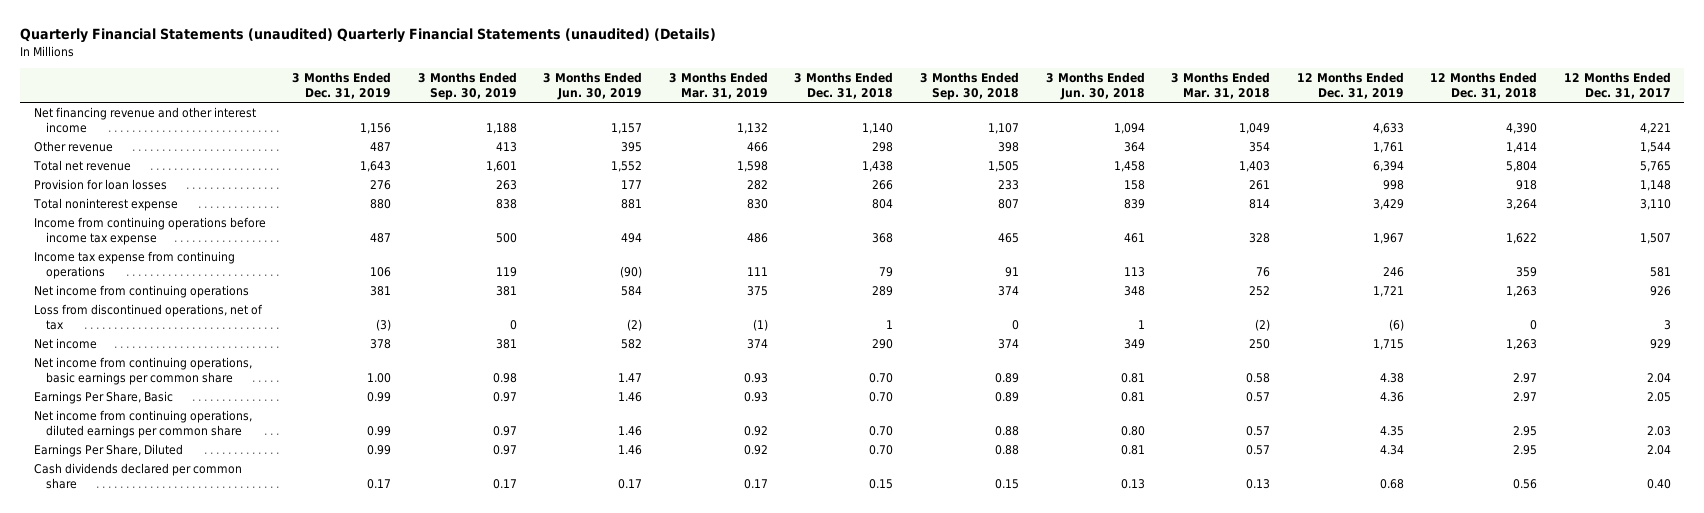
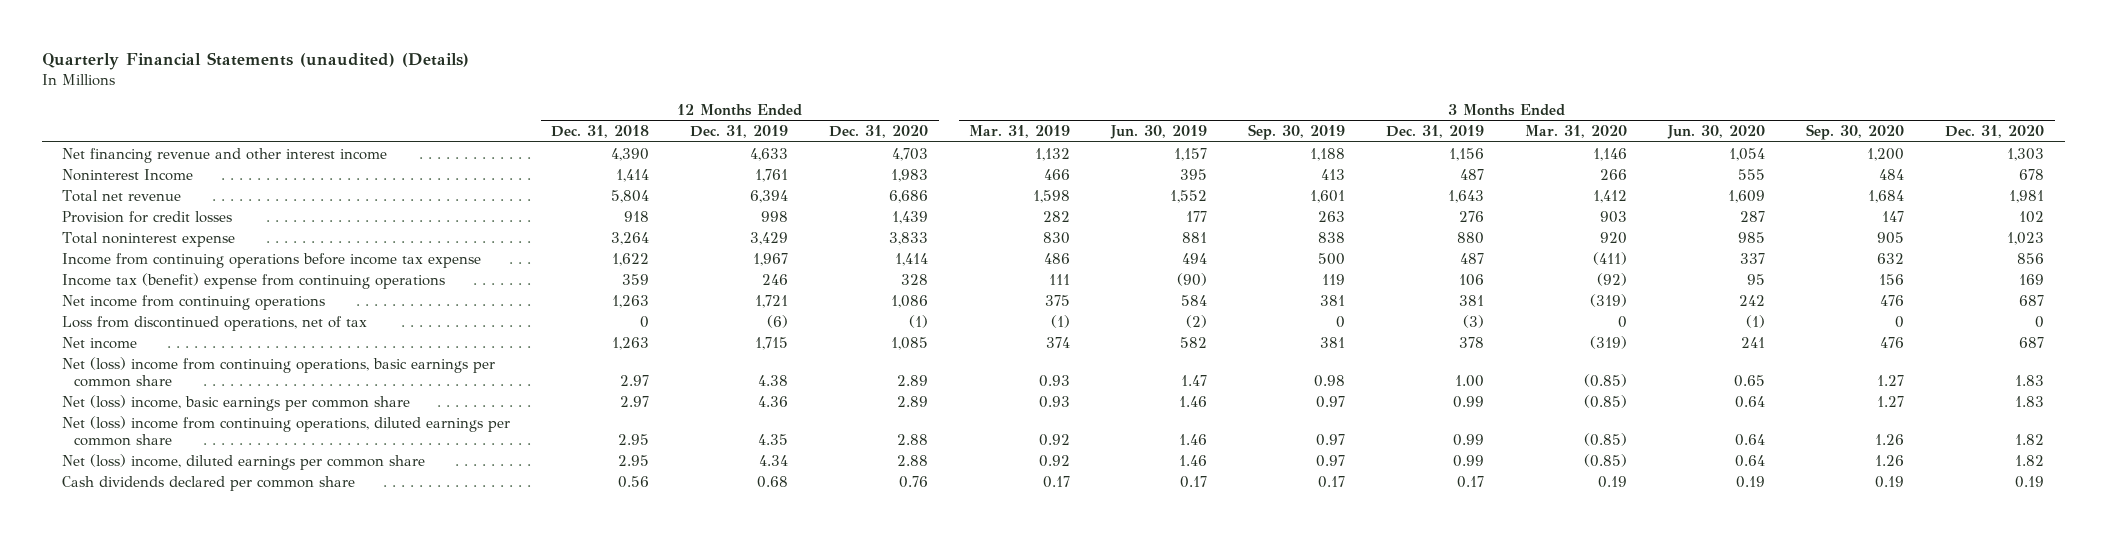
- Quarterly Financial Statements (unaudited) Quarterly Financial Statements (unaudited) (Details)
+ Quarterly Financial Statements (unaudited) (Details)
- | 3 Months Ended Dec. 31, 2019 | 3 Months Ended Sep. 30, 2019 | 3 Months Ended Jun. 30, 2019 | 3 Months Ended Mar. 31, 2019 | 3 Months Ended Dec. 31, 2018 | 3 Months Ended Sep. 30, 2018 | 3 Months Ended Jun. 30, 2018 | 3 Months Ended Mar. 31, 2018 | 12 Months Ended Dec. 31, 2019 | 12 Months Ended Dec. 31, 2018 | 12 Months Ended Dec. 31, 2017
+ | 12 Months Ended Dec. 31, 2018 | 12 Months Ended Dec. 31, 2019 | 12 Months Ended Dec. 31, 2020 | 3 Months Ended Mar. 31, 2019 | 3 Months Ended Jun. 30, 2019 | 3 Months Ended Sep. 30, 2019 | 3 Months Ended Dec. 31, 2019 | 3 Months Ended Mar. 31, 2020 | 3 Months Ended Jun. 30, 2020 | 3 Months Ended Sep. 30, 2020 | 3 Months Ended Dec. 31, 2020
- Other revenue | 487 | 413 | 395 | 466 | 298 | 398 | 364 | 354 | 1,761 | 1,414 | 1,544
+ Noninterest Income | 1,414 | 1,761 | 1,983 | 466 | 395 | 413 | 487 | 266 | 555 | 484 | 678
- Provision for loan losses | 276 | 263 | 177 | 282 | 266 | 233 | 158 | 261 | 998 | 918 | 1,148
+ Provision for credit losses | 918 | 998 | 1,439 | 282 | 177 | 263 | 276 | 903 | 287 | 147 | 102
- Income tax expense from continuing operations | 106 | 119 | (90) | 111 | 79 | 91 | 113 | 76 | 246 | 359 | 581
+ Income tax (benefit) expense from continuing operations | 359 | 246 | 328 | 111 | (90) | 119 | 106 | (92) | 95 | 156 | 169
- Net income from continuing operations, basic earnings per common share | 1.00 | 0.98 | 1.47 | 0.93 | 0.70 | 0.89 | 0.81 | 0.58 | 4.38 | 2.97 | 2.04
- Earnings Per Share, Basic | 0.99 | 0.97 | 1.46 | 0.93 | 0.70 | 0.89 | 0.81 | 0.57 | 4.36 | 2.97 | 2.05
- Net income from continuing operations, diluted earnings per common share | 0.99 | 0.97 | 1.46 | 0.92 | 0.70 | 0.88 | 0.80 | 0.57 | 4.35 | 2.95 | 2.03
- Earnings Per Share, Diluted | 0.99 | 0.97 | 1.46 | 0.92 | 0.70 | 0.88 | 0.81 | 0.57 | 4.34 | 2.95 | 2.04
+ Net (loss) income from continuing operations, basic earnings per common share | 2.97 | 4.38 | 2.89 | 0.93 | 1.47 | 0.98 | 1.00 | (0.85) | 0.65 | 1.27 | 1.83
+ Net (loss) income, basic earnings per common share | 2.97 | 4.36 | 2.89 | 0.93 | 1.46 | 0.97 | 0.99 | (0.85) | 0.64 | 1.27 | 1.83
+ Net (loss) income from continuing operations, diluted earnings per common share | 2.95 | 4.35 | 2.88 | 0.92 | 1.46 | 0.97 | 0.99 | (0.85) | 0.64 | 1.26 | 1.82
+ Net (loss) income, diluted earnings per common share | 2.95 | 4.34 | 2.88 | 0.92 | 1.46 | 0.97 | 0.99 | (0.85) | 0.64 | 1.26 | 1.82

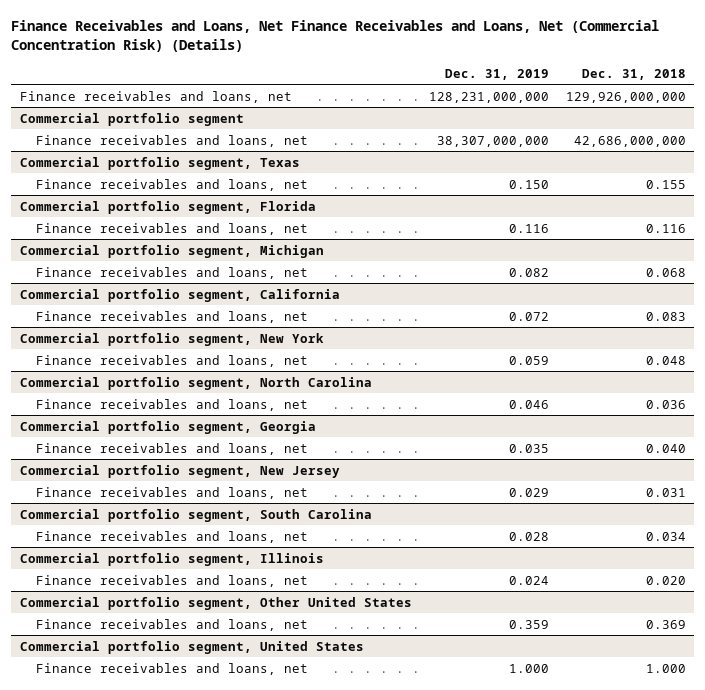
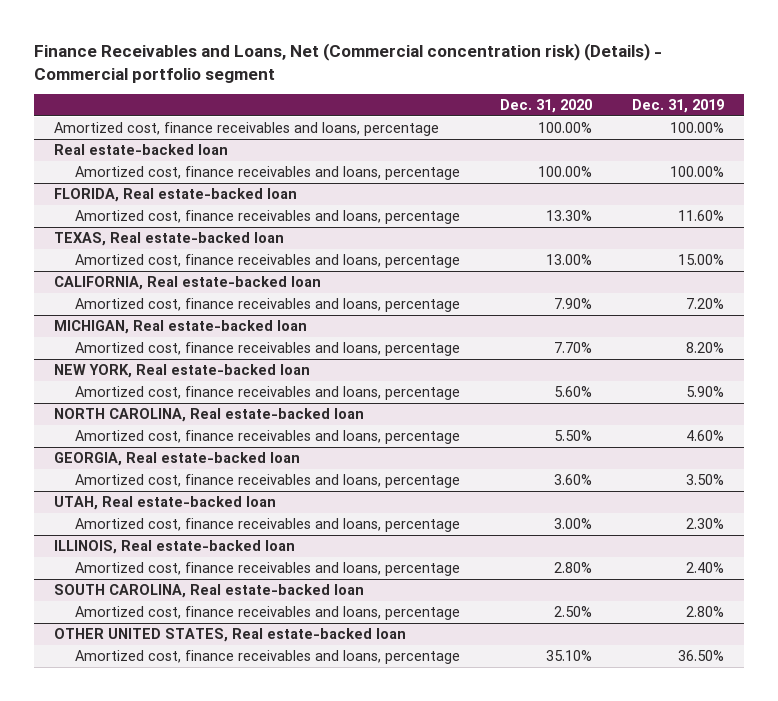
- Finance Receivables and Loans, Net Finance Receivables and Loans, Net (Commercial Concentration Risk) (Details)
+ Finance Receivables and Loans, Net (Commercial concentration risk) (Details) - Commercial portfolio segment
- | Dec. 31, 2019 | Dec. 31, 2018
+ | Dec. 31, 2020 | Dec. 31, 2019
- Finance receivables and loans, net | 128,231,000,000 | 129,926,000,000
- Commercial portfolio segment
- Finance receivables and loans, net | 38,307,000,000 | 42,686,000,000
- Commercial portfolio segment, Texas
- Finance receivables and loans, net | 0.150 | 0.155
- Commercial portfolio segment, Florida
- Finance receivables and loans, net | 0.116 | 0.116
- Commercial portfolio segment, Michigan
- Finance receivables and loans, net | 0.082 | 0.068
- Commercial portfolio segment, California
- Finance receivables and loans, net | 0.072 | 0.083
- Commercial portfolio segment, New York
- Finance receivables and loans, net | 0.059 | 0.048
- Commercial portfolio segment, North Carolina
- Finance receivables and loans, net | 0.046 | 0.036
- Commercial portfolio segment, Georgia
- Finance receivables and loans, net | 0.035 | 0.040
- Commercial portfolio segment, New Jersey
- Finance receivables and loans, net | 0.029 | 0.031
- Commercial portfolio segment, South Carolina
- Finance receivables and loans, net | 0.028 | 0.034
- Commercial portfolio segment, Illinois
- Finance receivables and loans, net | 0.024 | 0.020
- Commercial portfolio segment, Other United States
- Finance receivables and loans, net | 0.359 | 0.369
- Commercial portfolio segment, United States
- Finance receivables and loans, net | 1.000 | 1.000
+ Amortized cost, finance receivables and loans, percentage | 100.00% | 100.00%
+ Real estate-backed loan
+ Amortized cost, finance receivables and loans, percentage | 100.00% | 100.00%
+ FLORIDA, Real estate-backed loan
+ Amortized cost, finance receivables and loans, percentage | 13.30% | 11.60%
+ TEXAS, Real estate-backed loan
+ Amortized cost, finance receivables and loans, percentage | 13.00% | 15.00%
+ CALIFORNIA, Real estate-backed loan
+ Amortized cost, finance receivables and loans, percentage | 7.90% | 7.20%
+ MICHIGAN, Real estate-backed loan
+ Amortized cost, finance receivables and loans, percentage | 7.70% | 8.20%
+ NEW YORK, Real estate-backed loan
+ Amortized cost, finance receivables and loans, percentage | 5.60% | 5.90%
+ NORTH CAROLINA, Real estate-backed loan
+ Amortized cost, finance receivables and loans, percentage | 5.50% | 4.60%
+ GEORGIA, Real estate-backed loan
+ Amortized cost, finance receivables and loans, percentage | 3.60% | 3.50%
+ UTAH, Real estate-backed loan
+ Amortized cost, finance receivables and loans, percentage | 3.00% | 2.30%
+ ILLINOIS, Real estate-backed loan
+ Amortized cost, finance receivables and loans, percentage | 2.80% | 2.40%
+ SOUTH CAROLINA, Real estate-backed loan
+ Amortized cost, finance receivables and loans, percentage | 2.50% | 2.80%
+ OTHER UNITED STATES, Real estate-backed loan
+ Amortized cost, finance receivables and loans, percentage | 35.10% | 36.50%

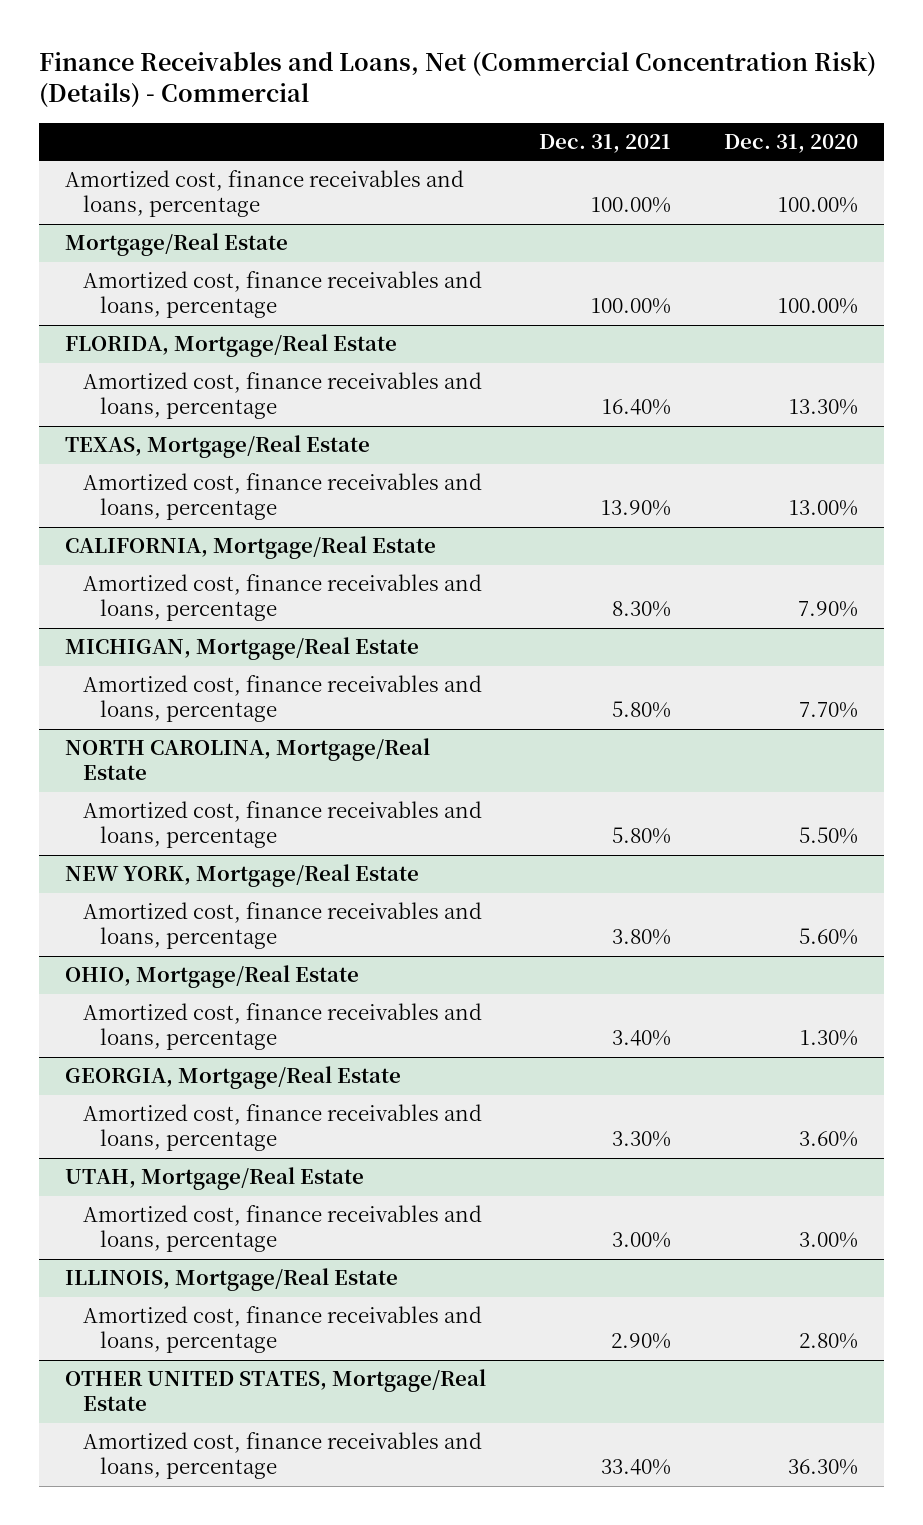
- Finance Receivables and Loans, Net (Commercial concentration risk) (Details) - Commercial portfolio segment
+ Finance Receivables and Loans, Net (Commercial Concentration Risk) (Details) - Commercial
- | Dec. 31, 2020 | Dec. 31, 2019
+ | Dec. 31, 2021 | Dec. 31, 2020
- Real estate-backed loan
+ Mortgage/Real Estate
- FLORIDA, Real estate-backed loan
+ FLORIDA, Mortgage/Real Estate
- TEXAS, Real estate-backed loan
+ TEXAS, Mortgage/Real Estate
- CALIFORNIA, Real estate-backed loan
+ CALIFORNIA, Mortgage/Real Estate
- MICHIGAN, Real estate-backed loan
+ MICHIGAN, Mortgage/Real Estate
- NEW YORK, Real estate-backed loan
- Amortized cost, finance receivables and loans, percentage | 5.60% | 5.90%
- NORTH CAROLINA, Real estate-backed loan
+ NORTH CAROLINA, Mortgage/Real Estate
- GEORGIA, Real estate-backed loan
+ NEW YORK, Mortgage/Real Estate
+ Amortized cost, finance receivables and loans, percentage | 3.80% | 5.60%
+ OHIO, Mortgage/Real Estate
+ Amortized cost, finance receivables and loans, percentage | 3.40% | 1.30%
+ GEORGIA, Mortgage/Real Estate
- UTAH, Real estate-backed loan
+ UTAH, Mortgage/Real Estate
- ILLINOIS, Real estate-backed loan
+ ILLINOIS, Mortgage/Real Estate
- SOUTH CAROLINA, Real estate-backed loan
- Amortized cost, finance receivables and loans, percentage | 2.50% | 2.80%
- OTHER UNITED STATES, Real estate-backed loan
- Amortized cost, finance receivables and loans, percentage | 35.10% | 36.50%
+ OTHER UNITED STATES, Mortgage/Real Estate
+ Amortized cost, finance receivables and loans, percentage | 33.40% | 36.30%

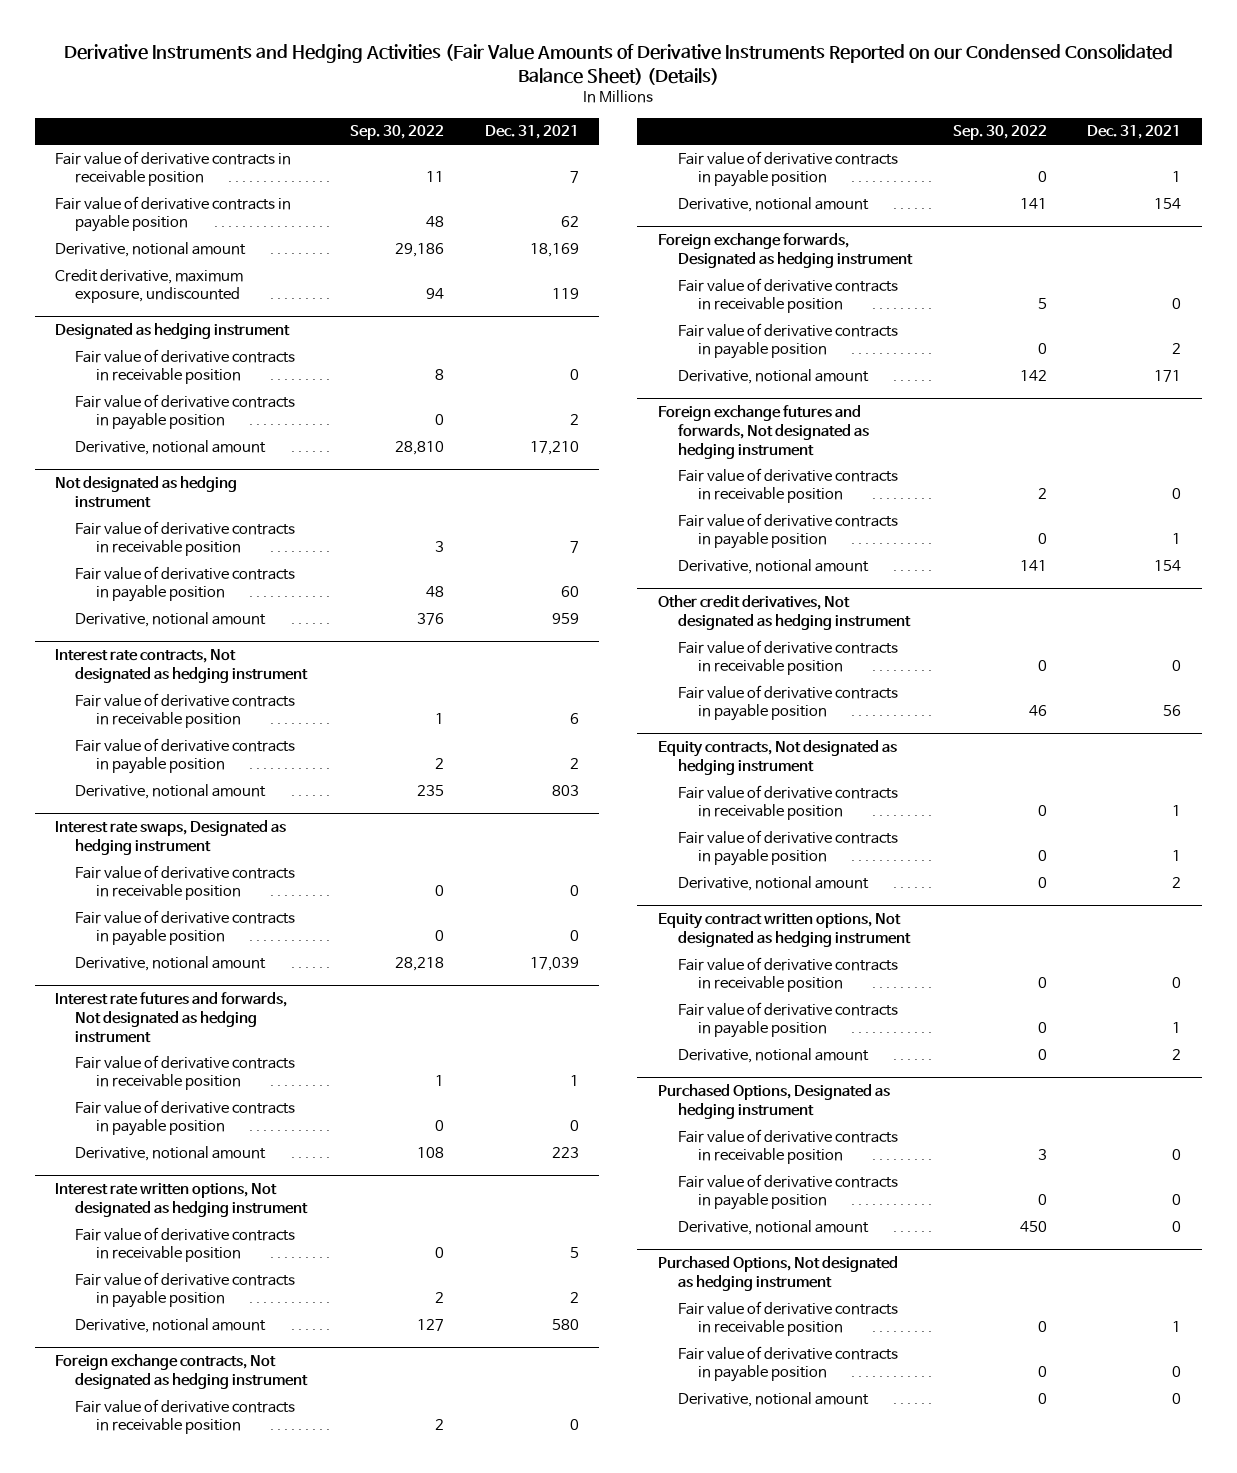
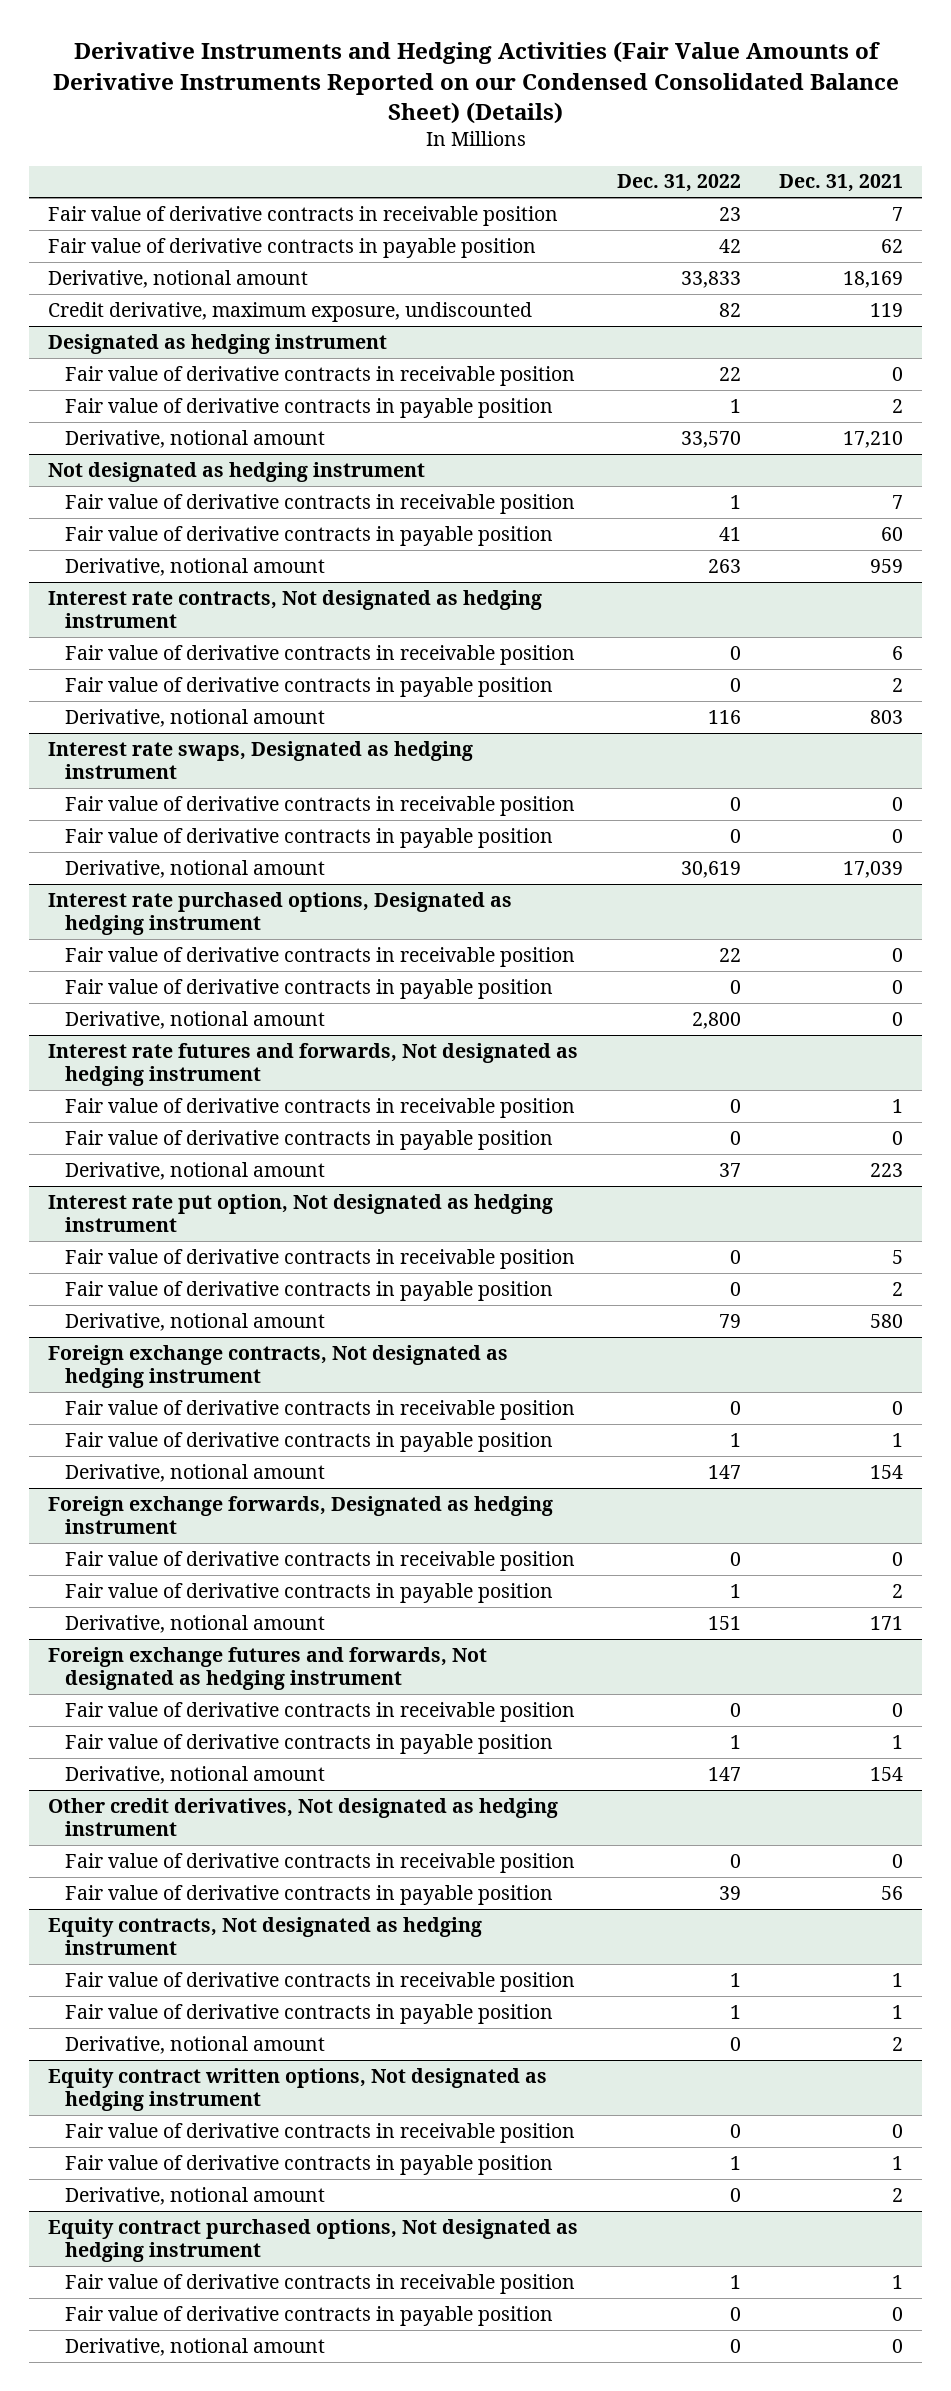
- | Sep. 30, 2022 | Dec. 31, 2021
+ | Dec. 31, 2022 | Dec. 31, 2021
+ Interest rate purchased options, Designated as hedging instrument
+ Fair value of derivative contracts in receivable position | 22 | 0
+ Fair value of derivative contracts in payable position | 0 | 0
+ Derivative, notional amount | 2,800 | 0
- Interest rate written options, Not designated as hedging instrument
+ Interest rate put option, Not designated as hedging instrument
- Purchased Options, Designated as hedging instrument
- Fair value of derivative contracts in receivable position | 3 | 0
- Fair value of derivative contracts in payable position | 0 | 0
- Derivative, notional amount | 450 | 0
- Purchased Options, Not designated as hedging instrument
+ Equity contract purchased options, Not designated as hedging instrument

